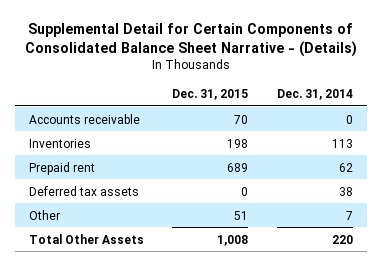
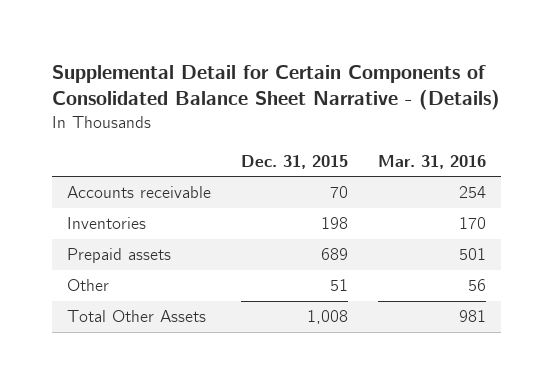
- | Dec. 31, 2015 | Dec. 31, 2014
+ | Dec. 31, 2015 | Mar. 31, 2016
- Prepaid rent | 689 | 62
- Deferred tax assets | 0 | 38
+ Prepaid assets | 689 | 501

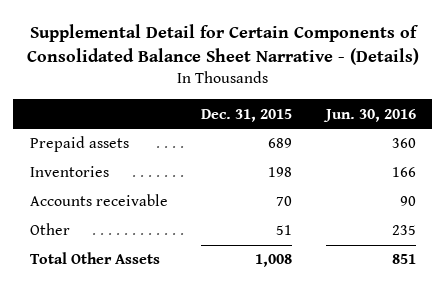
- | Dec. 31, 2015 | Mar. 31, 2016
+ | Dec. 31, 2015 | Jun. 30, 2016
moved down: Inventories | 198 | 166
moved down: Accounts receivable | 70 | 90

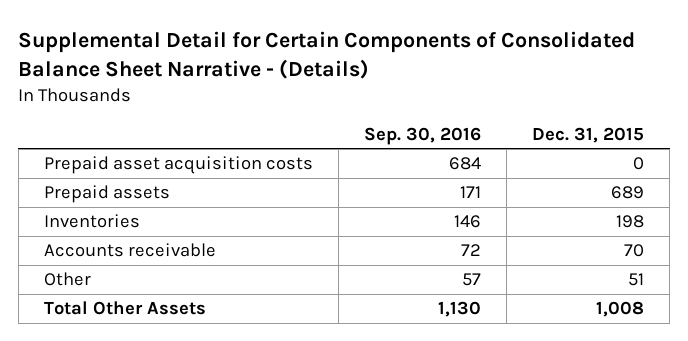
- | Dec. 31, 2015 | Jun. 30, 2016
+ | Sep. 30, 2016 | Dec. 31, 2015
+ Prepaid asset acquisition costs | 684 | 0

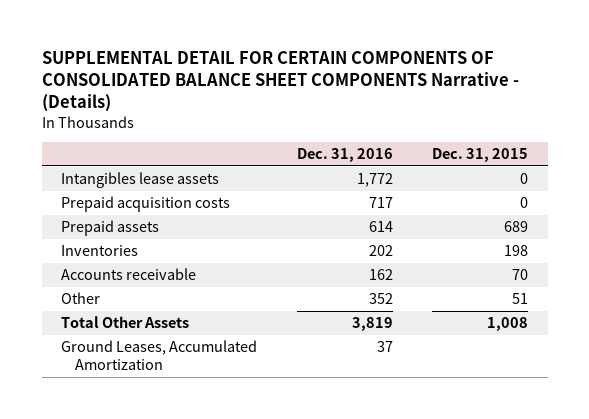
- Supplemental Detail for Certain Components of Consolidated Balance Sheet Narrative - (Details)
+ SUPPLEMENTAL DETAIL FOR CERTAIN COMPONENTS OF CONSOLIDATED BALANCE SHEET COMPONENTS Narrative - (Details)
- | Sep. 30, 2016 | Dec. 31, 2015
+ | Dec. 31, 2016 | Dec. 31, 2015
- Prepaid asset acquisition costs | 684 | 0
+ Intangibles lease assets | 1,772 | 0
+ Prepaid acquisition costs | 717 | 0
+ Ground Leases, Accumulated Amortization | 37 |

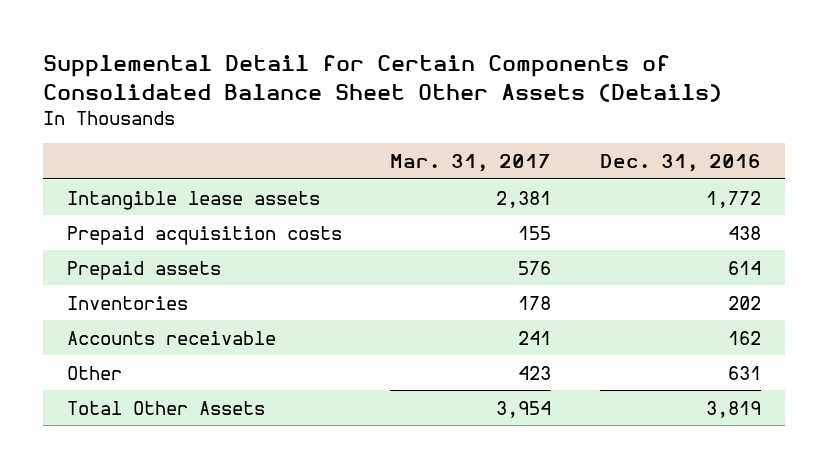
- SUPPLEMENTAL DETAIL FOR CERTAIN COMPONENTS OF CONSOLIDATED BALANCE SHEET COMPONENTS Narrative - (Details)
+ Supplemental Detail for Certain Components of Consolidated Balance Sheet Other Assets (Details)
- | Dec. 31, 2016 | Dec. 31, 2015
+ | Mar. 31, 2017 | Dec. 31, 2016
- Intangibles lease assets | 1,772 | 0
- Prepaid acquisition costs | 717 | 0
+ Intangible lease assets | 2,381 | 1,772
+ Prepaid acquisition costs | 155 | 438
- Other | 352 | 51
+ Other | 423 | 631
- Ground Leases, Accumulated Amortization | 37 |

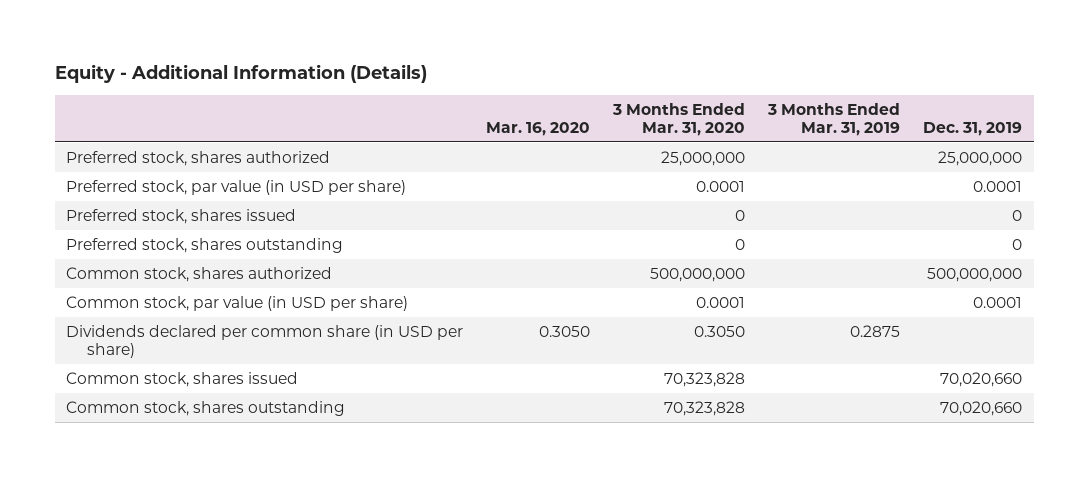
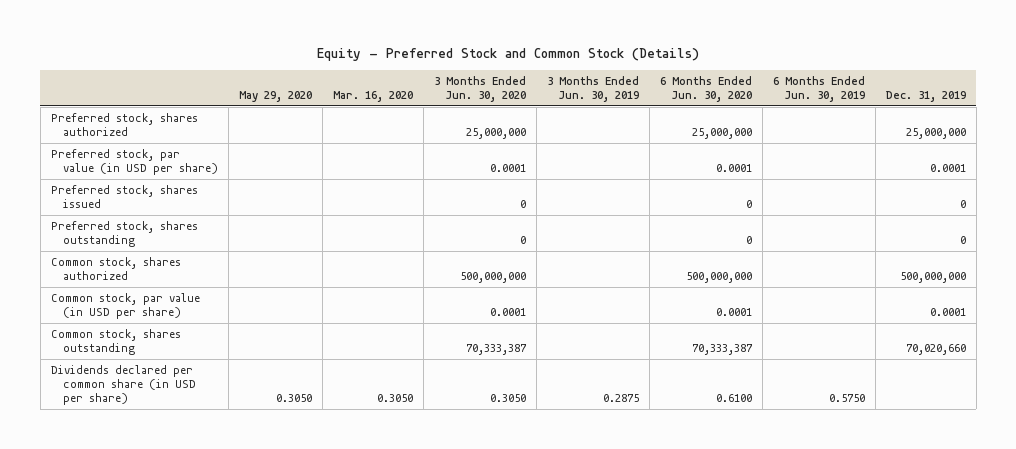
- Equity - Additional Information (Details)
+ Equity - Preferred Stock and Common Stock (Details)
- | Mar. 16, 2020 | 3 Months Ended Mar. 31, 2020 | 3 Months Ended Mar. 31, 2019 | Dec. 31, 2019
+ | May 29, 2020 | Mar. 16, 2020 | 3 Months Ended Jun. 30, 2020 | 3 Months Ended Jun. 30, 2019 | 6 Months Ended Jun. 30, 2020 | 6 Months Ended Jun. 30, 2019 | Dec. 31, 2019
- Common stock, shares issued | | 70,323,828 | | 70,020,660
moved down: Dividends declared per common share (in USD per share) | 0.3050 | 0.3050 | 0.3050 | 0.2875 | 0.6100 | 0.5750 |

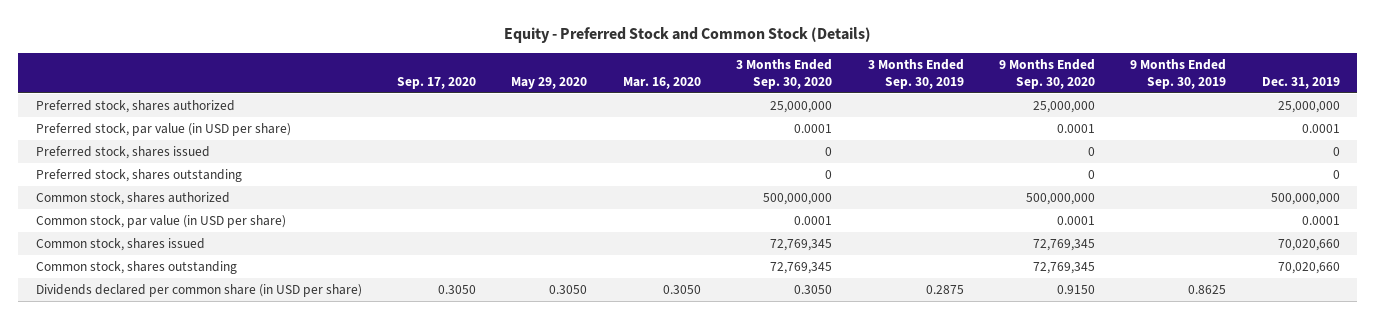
- | May 29, 2020 | Mar. 16, 2020 | 3 Months Ended Jun. 30, 2020 | 3 Months Ended Jun. 30, 2019 | 6 Months Ended Jun. 30, 2020 | 6 Months Ended Jun. 30, 2019 | Dec. 31, 2019
+ | Sep. 17, 2020 | May 29, 2020 | Mar. 16, 2020 | 3 Months Ended Sep. 30, 2020 | 3 Months Ended Sep. 30, 2019 | 9 Months Ended Sep. 30, 2020 | 9 Months Ended Sep. 30, 2019 | Dec. 31, 2019
+ Common stock, shares issued | | | | 72,769,345 | | 72,769,345 | | 70,020,660

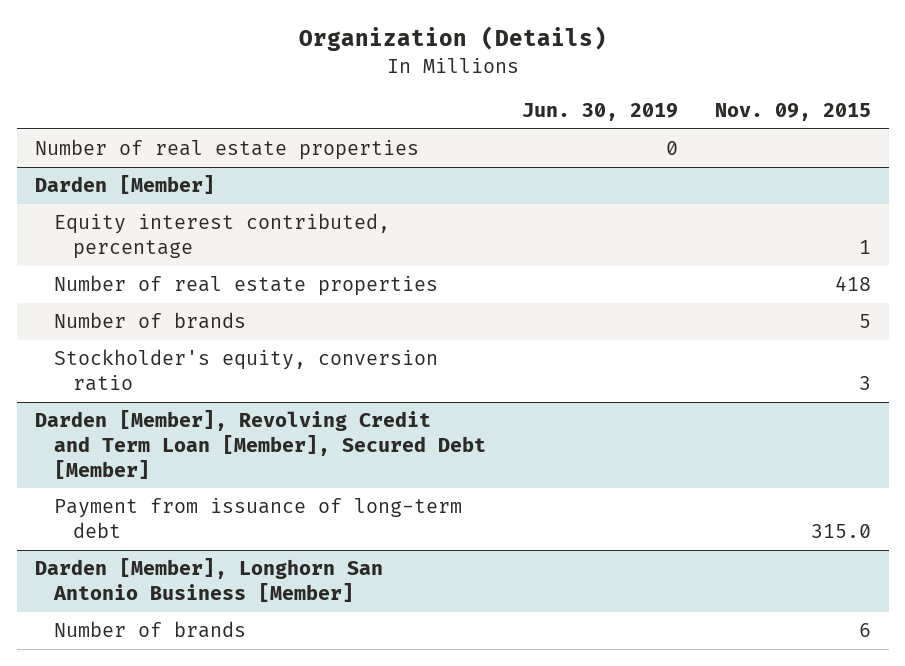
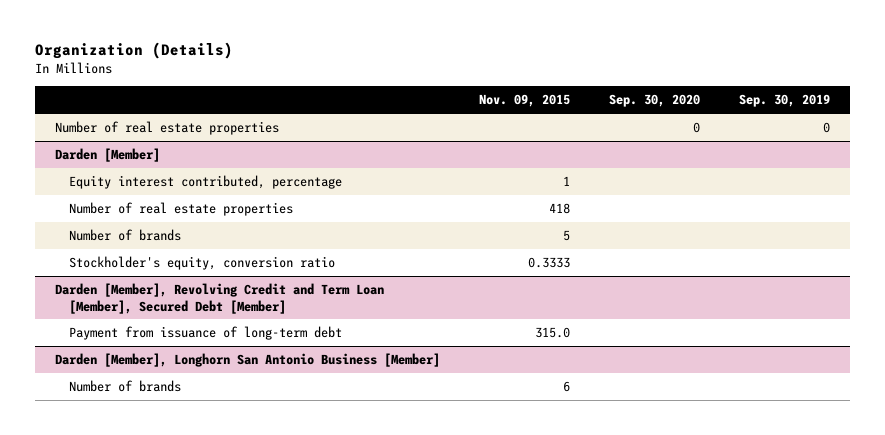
- | Jun. 30, 2019 | Nov. 09, 2015
+ | Nov. 09, 2015 | Sep. 30, 2020 | Sep. 30, 2019
@ Darden [Member]
- Stockholder's equity, conversion ratio | | 3
+ Stockholder's equity, conversion ratio | 0.3333 | |

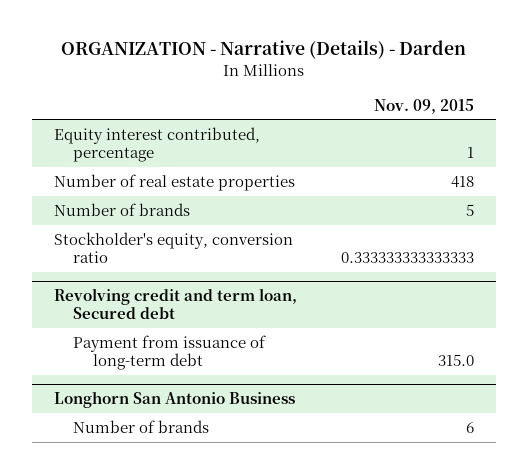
- Organization (Details)
+ ORGANIZATION - Narrative (Details) - Darden
- | Nov. 09, 2015 | Sep. 30, 2020 | Sep. 30, 2019
+ | Nov. 09, 2015
- Number of real estate properties | | 0 | 0
- Darden [Member]
- Stockholder's equity, conversion ratio | 0.3333 | |
- Darden [Member], Revolving Credit and Term Loan [Member], Secured Debt [Member]
+ Stockholder's equity, conversion ratio | 0.333333333333333
+ Revolving credit and term loan, Secured debt
- Darden [Member], Longhorn San Antonio Business [Member]
+ Longhorn San Antonio Business

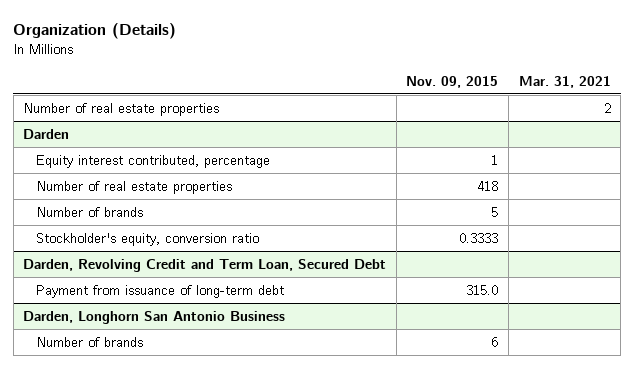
- ORGANIZATION - Narrative (Details) - Darden
+ Organization (Details)
- | Nov. 09, 2015
+ | Nov. 09, 2015 | Mar. 31, 2021
+ Number of real estate properties | | 2
+ Darden
- Stockholder's equity, conversion ratio | 0.333333333333333
- Revolving credit and term loan, Secured debt
+ Stockholder's equity, conversion ratio | 0.3333 |
+ Darden, Revolving Credit and Term Loan, Secured Debt
- Longhorn San Antonio Business
+ Darden, Longhorn San Antonio Business

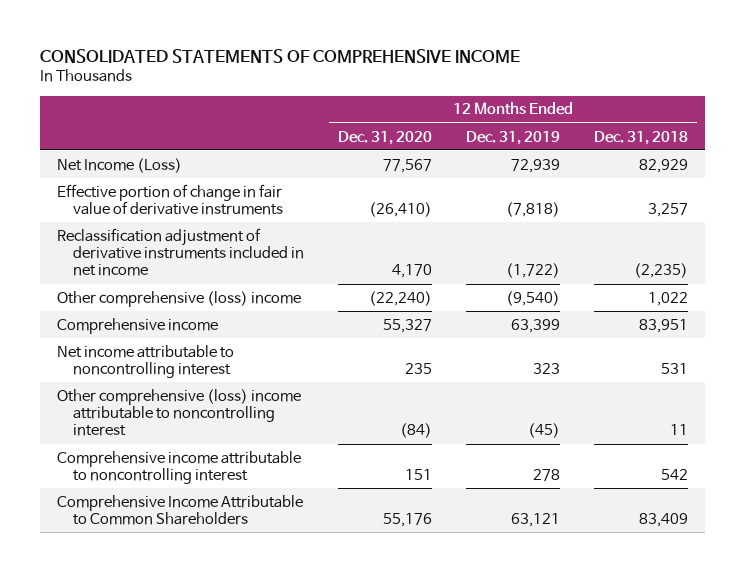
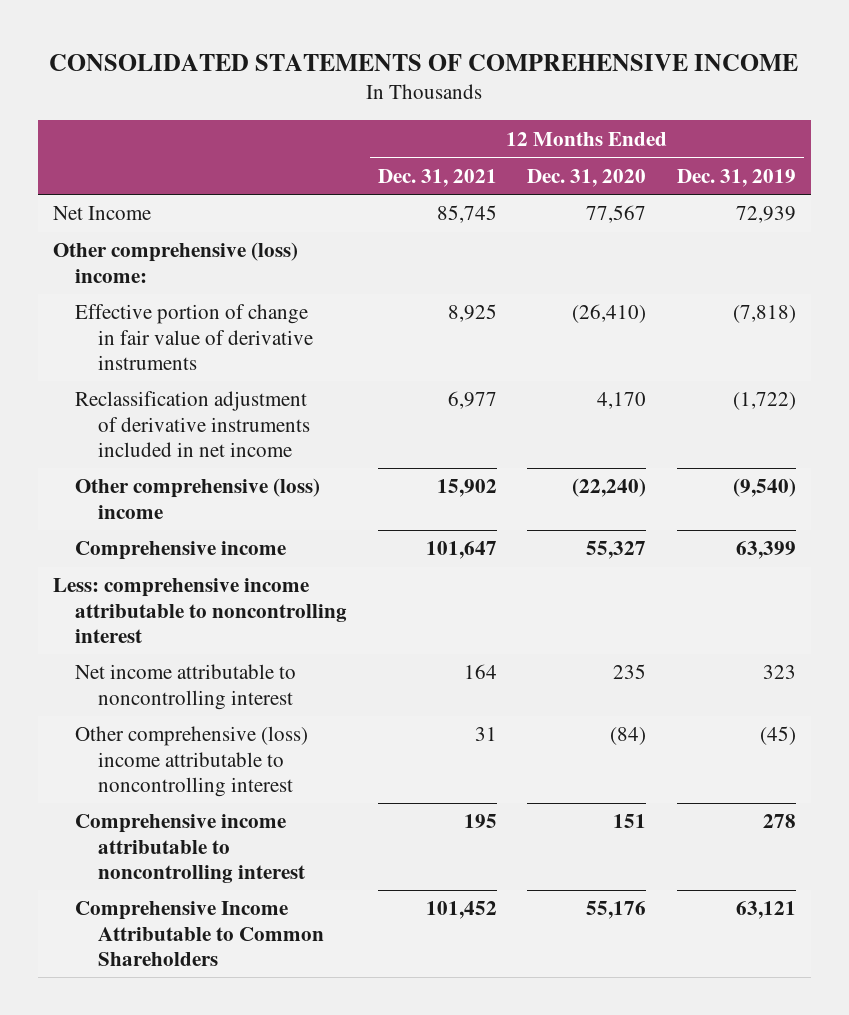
- | 12 Months Ended Dec. 31, 2020 | 12 Months Ended Dec. 31, 2019 | 12 Months Ended Dec. 31, 2018
+ | 12 Months Ended Dec. 31, 2021 | 12 Months Ended Dec. 31, 2020 | 12 Months Ended Dec. 31, 2019
- Net Income (Loss) | 77,567 | 72,939 | 82,929
+ Net Income | 85,745 | 77,567 | 72,939
+ Other comprehensive (loss) income:
+ Less: comprehensive income attributable to noncontrolling interest

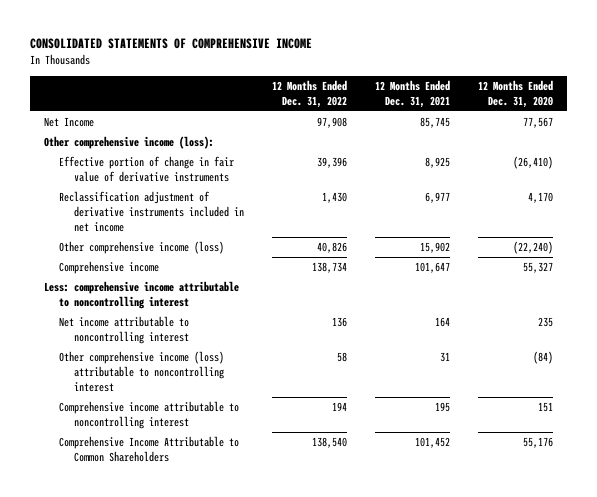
- | 12 Months Ended Dec. 31, 2021 | 12 Months Ended Dec. 31, 2020 | 12 Months Ended Dec. 31, 2019
+ | 12 Months Ended Dec. 31, 2022 | 12 Months Ended Dec. 31, 2021 | 12 Months Ended Dec. 31, 2020
- Other comprehensive (loss) income:
+ Other comprehensive income (loss):
- Other comprehensive (loss) income | 15,902 | (22,240) | (9,540)
+ Other comprehensive income (loss) | 40,826 | 15,902 | (22,240)
- Other comprehensive (loss) income attributable to noncontrolling interest | 31 | (84) | (45)
+ Other comprehensive income (loss) attributable to noncontrolling interest | 58 | 31 | (84)

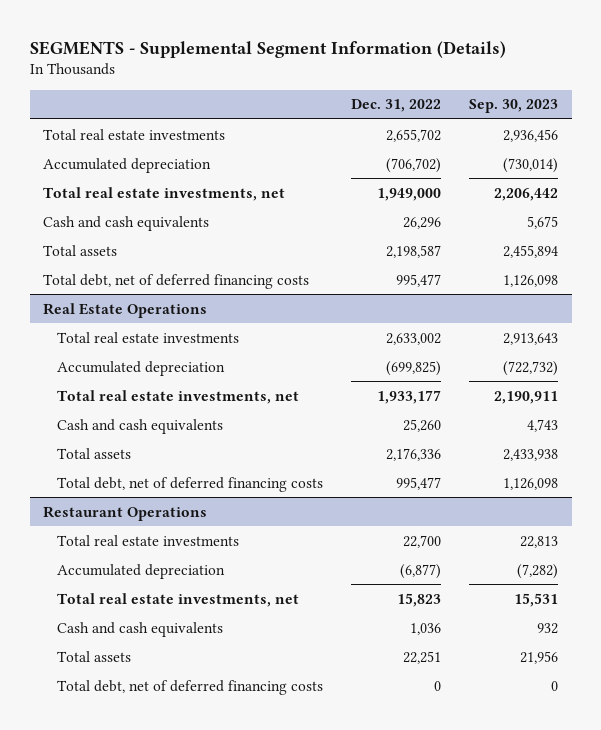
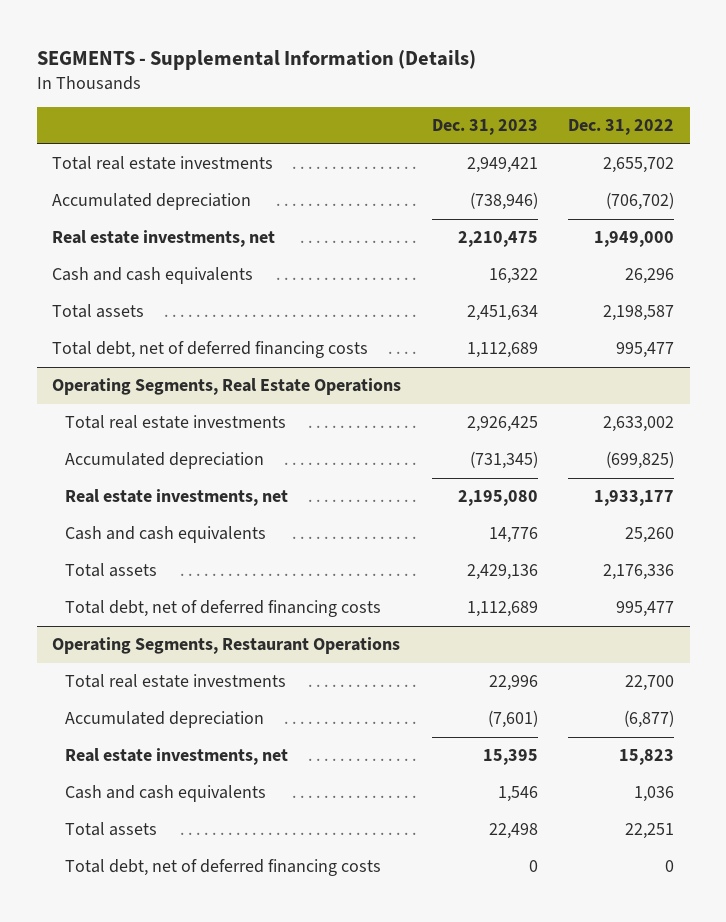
- SEGMENTS - Supplemental Segment Information (Details)
+ SEGMENTS - Supplemental Information (Details)
- | Dec. 31, 2022 | Sep. 30, 2023
+ | Dec. 31, 2023 | Dec. 31, 2022
- Total real estate investments, net | 1,949,000 | 2,206,442
+ Real estate investments, net | 2,210,475 | 1,949,000
- Real Estate Operations
+ Operating Segments, Real Estate Operations
- Total real estate investments, net | 1,933,177 | 2,190,911
+ Real estate investments, net | 2,195,080 | 1,933,177
- Restaurant Operations
+ Operating Segments, Restaurant Operations
- Total real estate investments, net | 15,823 | 15,531
+ Real estate investments, net | 15,395 | 15,823

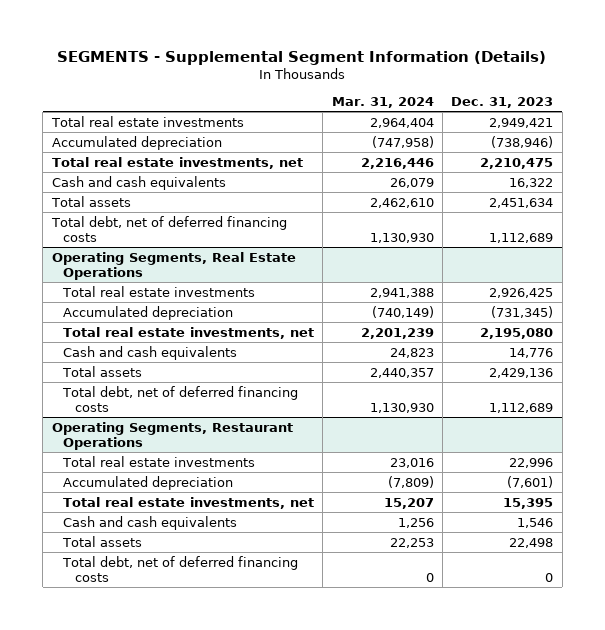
- SEGMENTS - Supplemental Information (Details)
+ SEGMENTS - Supplemental Segment Information (Details)
- | Dec. 31, 2023 | Dec. 31, 2022
+ | Mar. 31, 2024 | Dec. 31, 2023
- Real estate investments, net | 2,210,475 | 1,949,000
+ Total real estate investments, net | 2,216,446 | 2,210,475
@ Operating Segments, Real Estate Operations
- Real estate investments, net | 2,195,080 | 1,933,177
+ Total real estate investments, net | 2,201,239 | 2,195,080
@ Operating Segments, Restaurant Operations
- Real estate investments, net | 15,395 | 15,823
+ Total real estate investments, net | 15,207 | 15,395

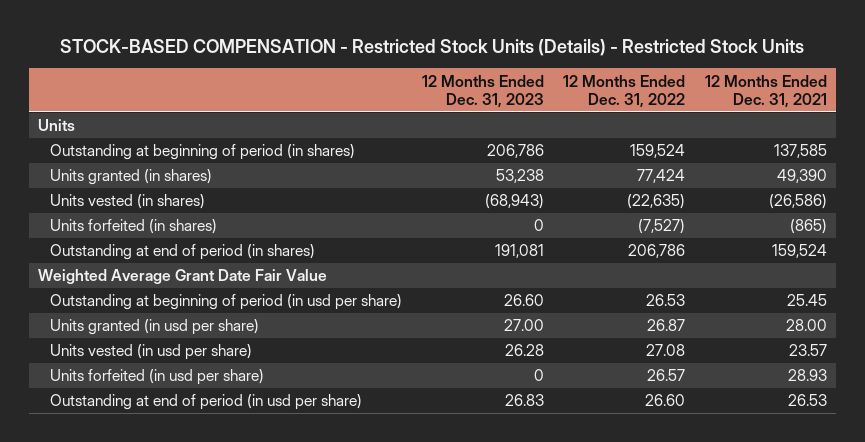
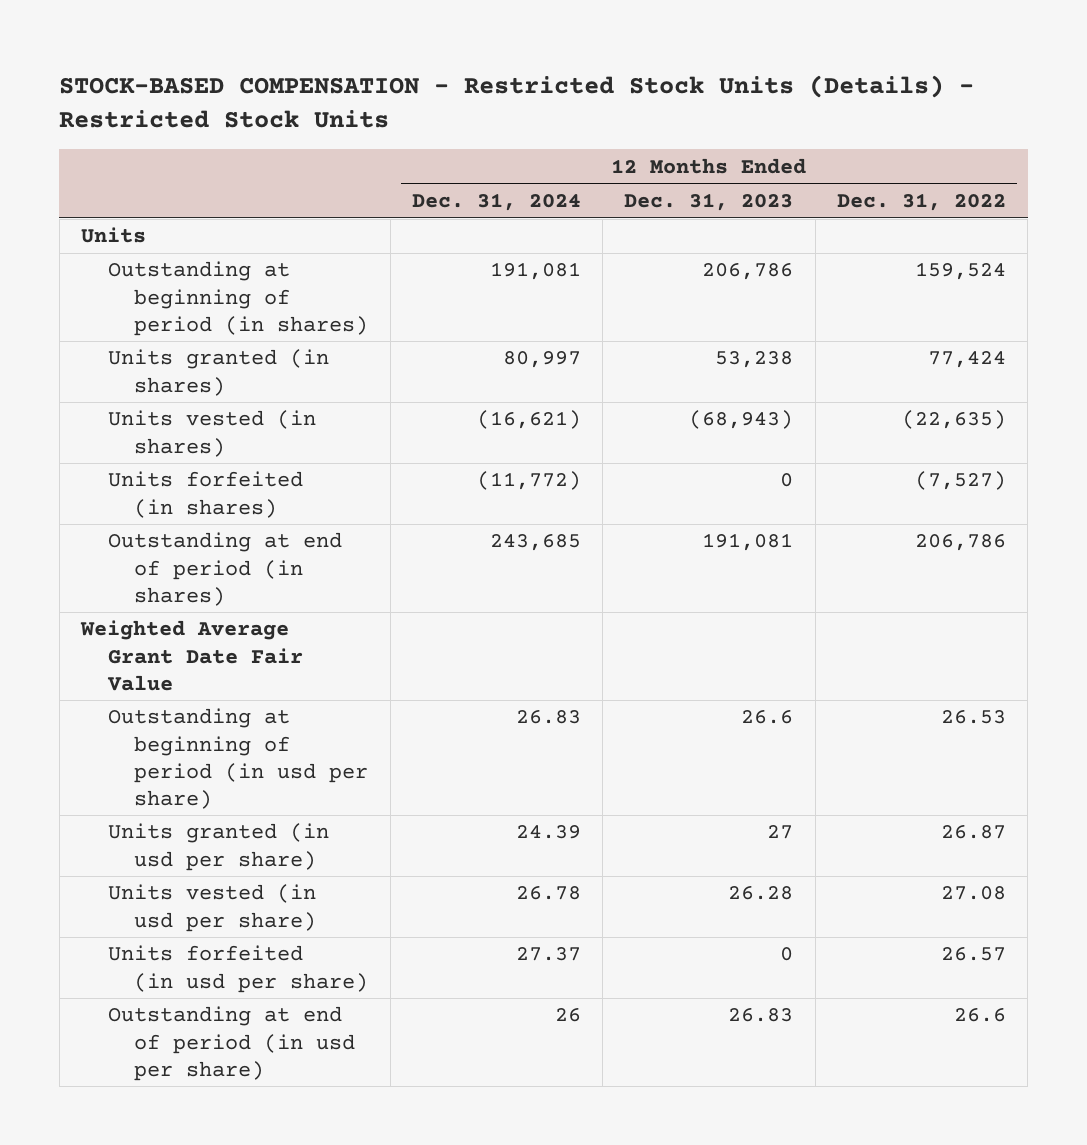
- | 12 Months Ended Dec. 31, 2023 | 12 Months Ended Dec. 31, 2022 | 12 Months Ended Dec. 31, 2021
+ | 12 Months Ended Dec. 31, 2024 | 12 Months Ended Dec. 31, 2023 | 12 Months Ended Dec. 31, 2022
- Outstanding at beginning of period (in usd per share) | 26.60 | 26.53 | 25.45
- Units granted (in usd per share) | 27.00 | 26.87 | 28.00
+ Outstanding at beginning of period (in usd per share) | 26.83 | 26.6 | 26.53
+ Units granted (in usd per share) | 24.39 | 27 | 26.87
- Outstanding at end of period (in usd per share) | 26.83 | 26.60 | 26.53
+ Outstanding at end of period (in usd per share) | 26 | 26.83 | 26.6

